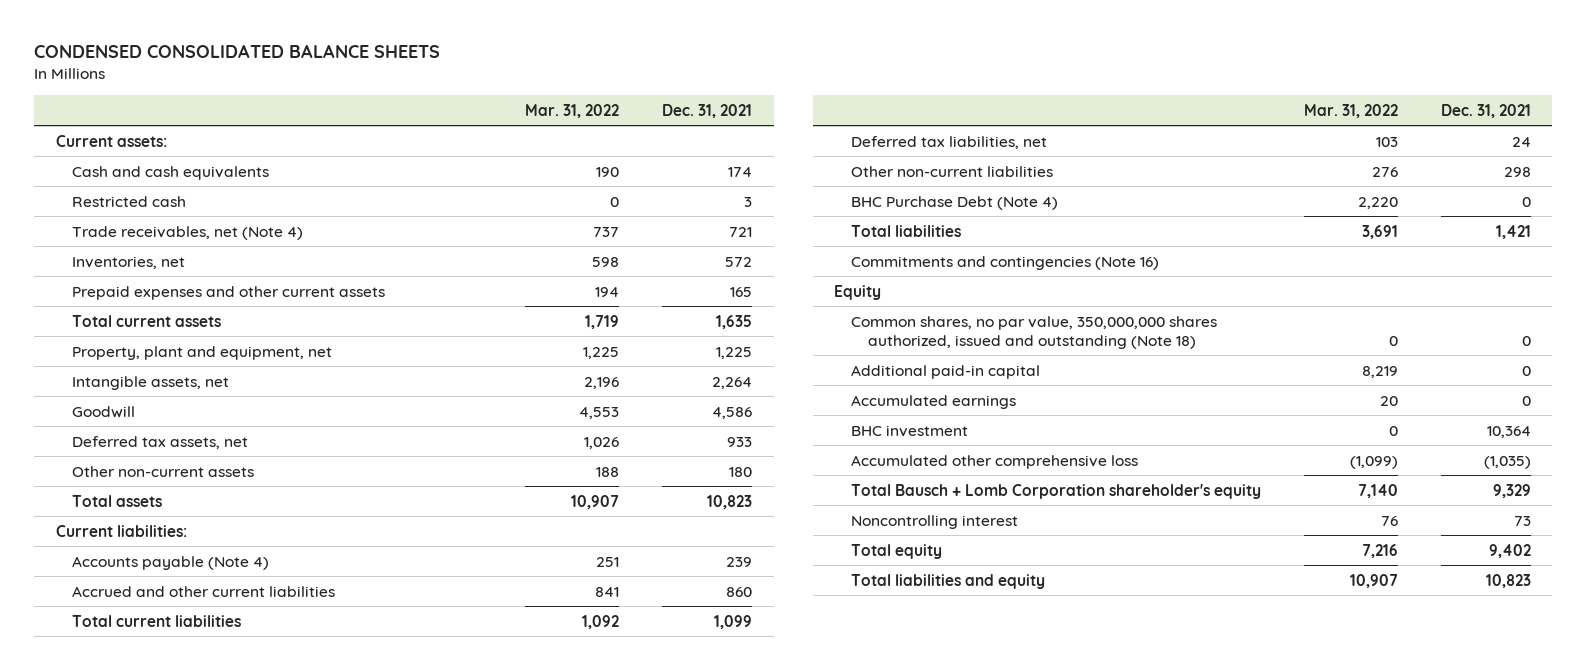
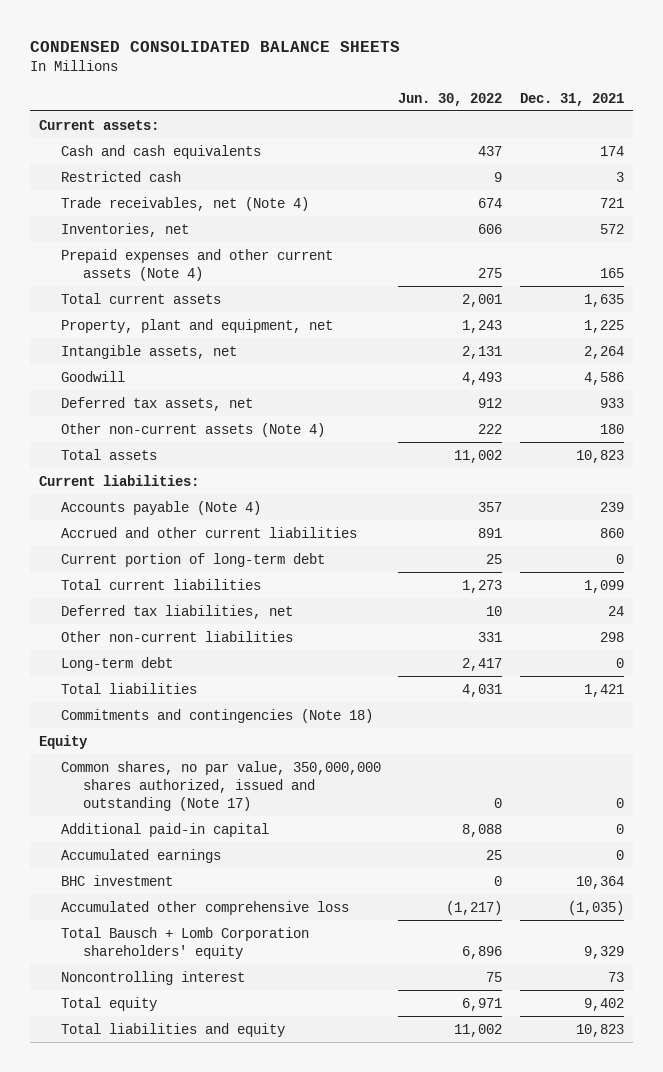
- | Mar. 31, 2022 | Dec. 31, 2021
+ | Jun. 30, 2022 | Dec. 31, 2021
- Prepaid expenses and other current assets | 194 | 165
+ Prepaid expenses and other current assets (Note 4) | 275 | 165
- Other non-current assets | 188 | 180
+ Other non-current assets (Note 4) | 222 | 180
+ Current portion of long-term debt | 25 | 0
- BHC Purchase Debt (Note 4) | 2,220 | 0
+ Long-term debt | 2,417 | 0
- Commitments and contingencies (Note 16)
+ Commitments and contingencies (Note 18)
- Common shares, no par value, 350,000,000 shares authorized, issued and outstanding (Note 18) | 0 | 0
+ Common shares, no par value, 350,000,000 shares authorized, issued and outstanding (Note 17) | 0 | 0
- Total Bausch + Lomb Corporation shareholder's equity | 7,140 | 9,329
+ Total Bausch + Lomb Corporation shareholders' equity | 6,896 | 9,329

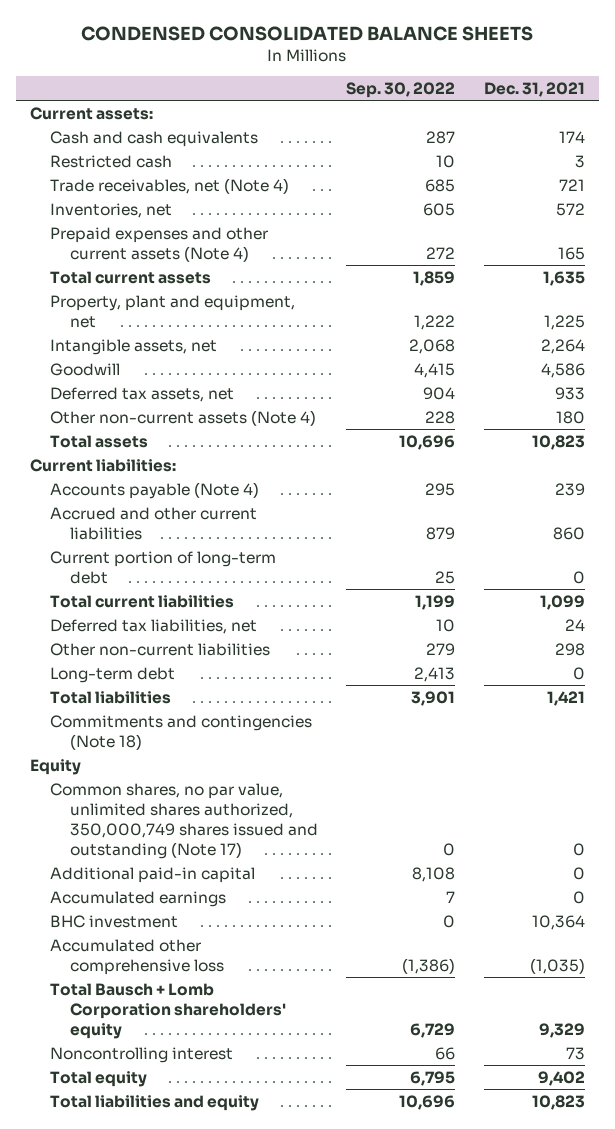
- | Jun. 30, 2022 | Dec. 31, 2021
+ | Sep. 30, 2022 | Dec. 31, 2021
- Common shares, no par value, 350,000,000 shares authorized, issued and outstanding (Note 17) | 0 | 0
+ Common shares, no par value, unlimited shares authorized, 350,000,749 shares issued and outstanding (Note 17) | 0 | 0

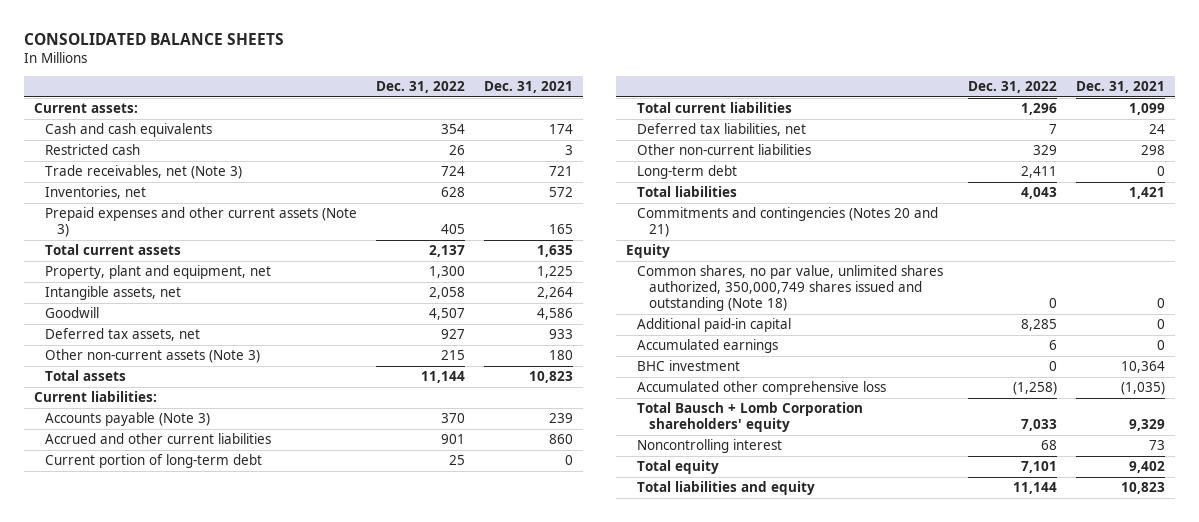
- CONDENSED CONSOLIDATED BALANCE SHEETS
+ CONSOLIDATED BALANCE SHEETS
- | Sep. 30, 2022 | Dec. 31, 2021
+ | Dec. 31, 2022 | Dec. 31, 2021
- Trade receivables, net (Note 4) | 685 | 721
+ Trade receivables, net (Note 3) | 724 | 721
- Prepaid expenses and other current assets (Note 4) | 272 | 165
+ Prepaid expenses and other current assets (Note 3) | 405 | 165
- Other non-current assets (Note 4) | 228 | 180
+ Other non-current assets (Note 3) | 215 | 180
- Accounts payable (Note 4) | 295 | 239
+ Accounts payable (Note 3) | 370 | 239
- Commitments and contingencies (Note 18)
+ Commitments and contingencies (Notes 20 and 21)
- Common shares, no par value, unlimited shares authorized, 350,000,749 shares issued and outstanding (Note 17) | 0 | 0
+ Common shares, no par value, unlimited shares authorized, 350,000,749 shares issued and outstanding (Note 18) | 0 | 0

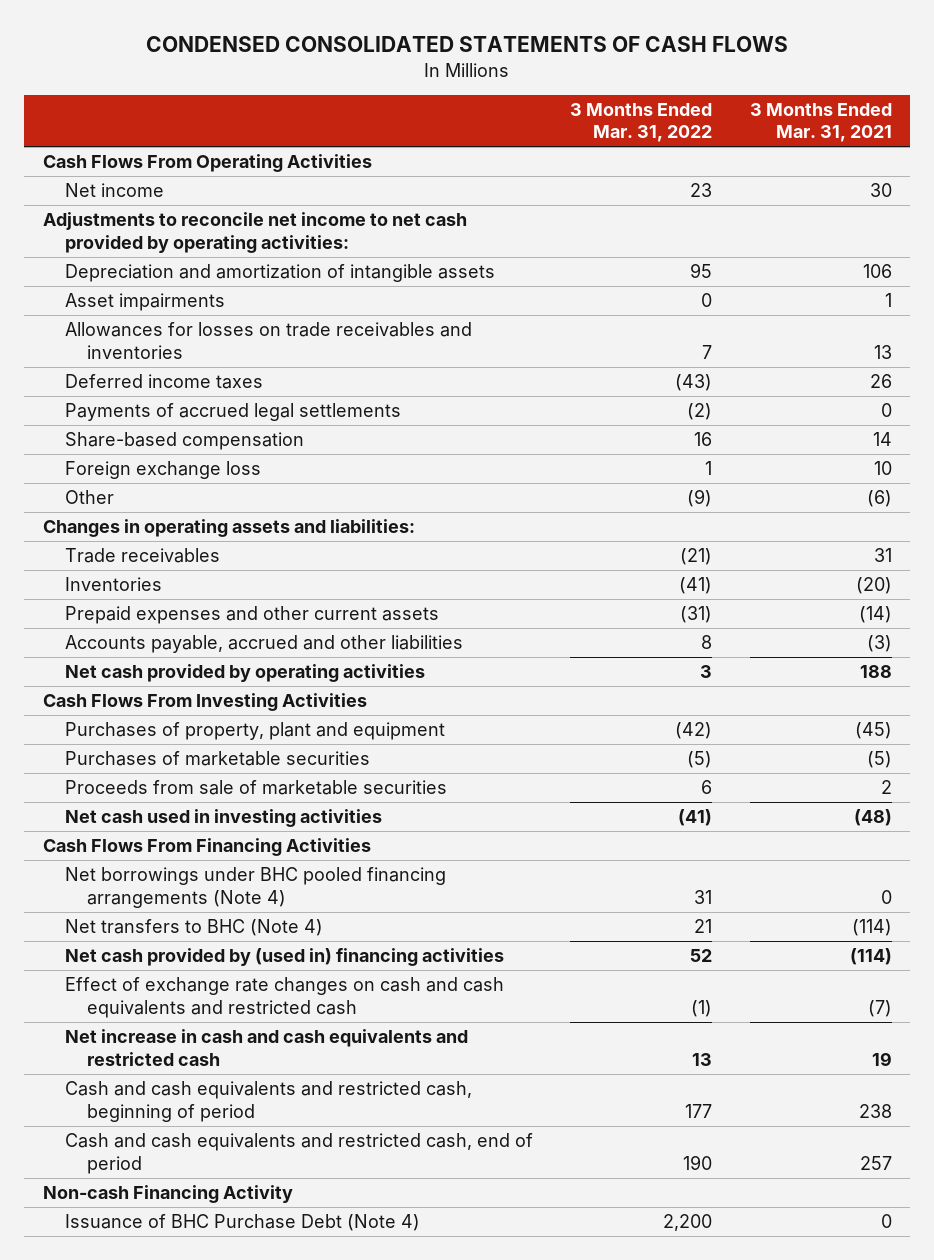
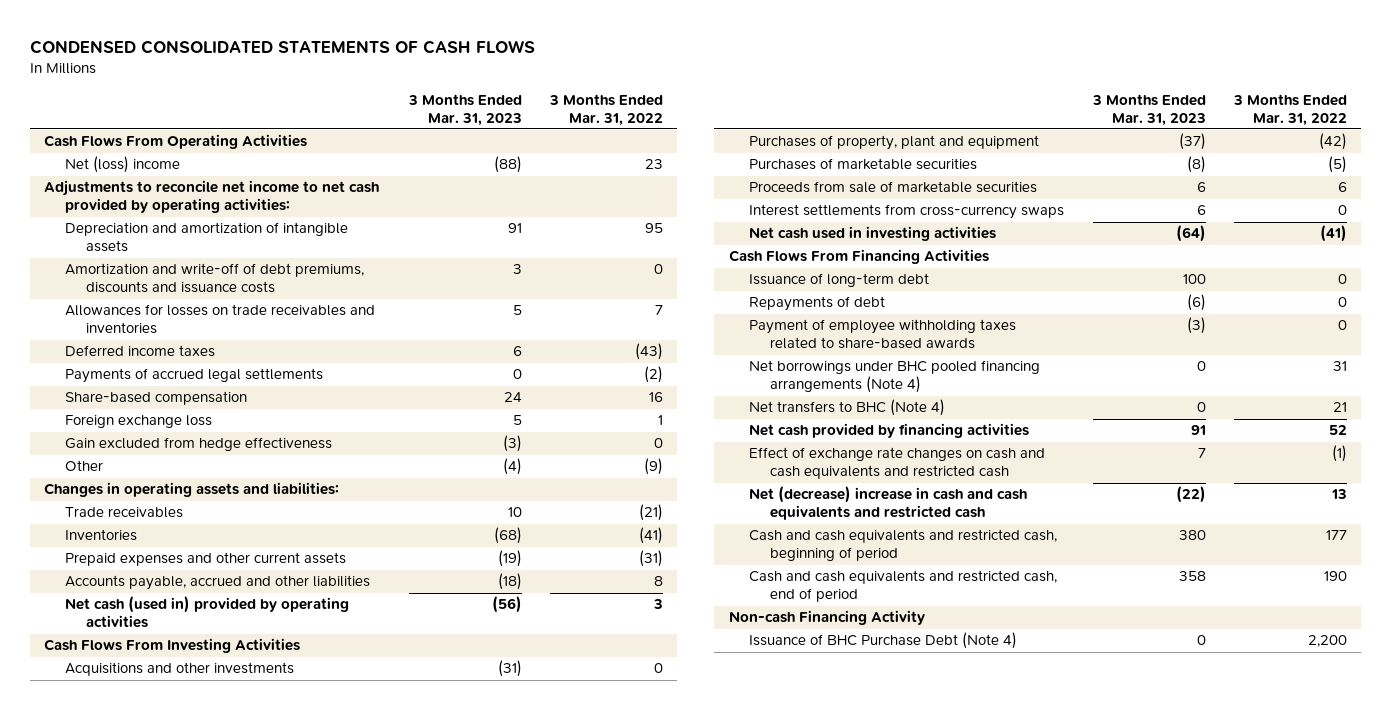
- | 3 Months Ended Mar. 31, 2022 | 3 Months Ended Mar. 31, 2021
+ | 3 Months Ended Mar. 31, 2023 | 3 Months Ended Mar. 31, 2022
- Net income | 23 | 30
+ Net (loss) income | (88) | 23
- Asset impairments | 0 | 1
+ Amortization and write-off of debt premiums, discounts and issuance costs | 3 | 0
+ Gain excluded from hedge effectiveness | (3) | 0
- Net cash provided by operating activities | 3 | 188
+ Net cash (used in) provided by operating activities | (56) | 3
+ Acquisitions and other investments | (31) | 0
+ Interest settlements from cross-currency swaps | 6 | 0
+ Issuance of long-term debt | 100 | 0
+ Repayments of debt | (6) | 0
+ Payment of employee withholding taxes related to share-based awards | (3) | 0
- Net cash provided by (used in) financing activities | 52 | (114)
+ Net cash provided by financing activities | 91 | 52
- Net increase in cash and cash equivalents and restricted cash | 13 | 19
+ Net (decrease) increase in cash and cash equivalents and restricted cash | (22) | 13

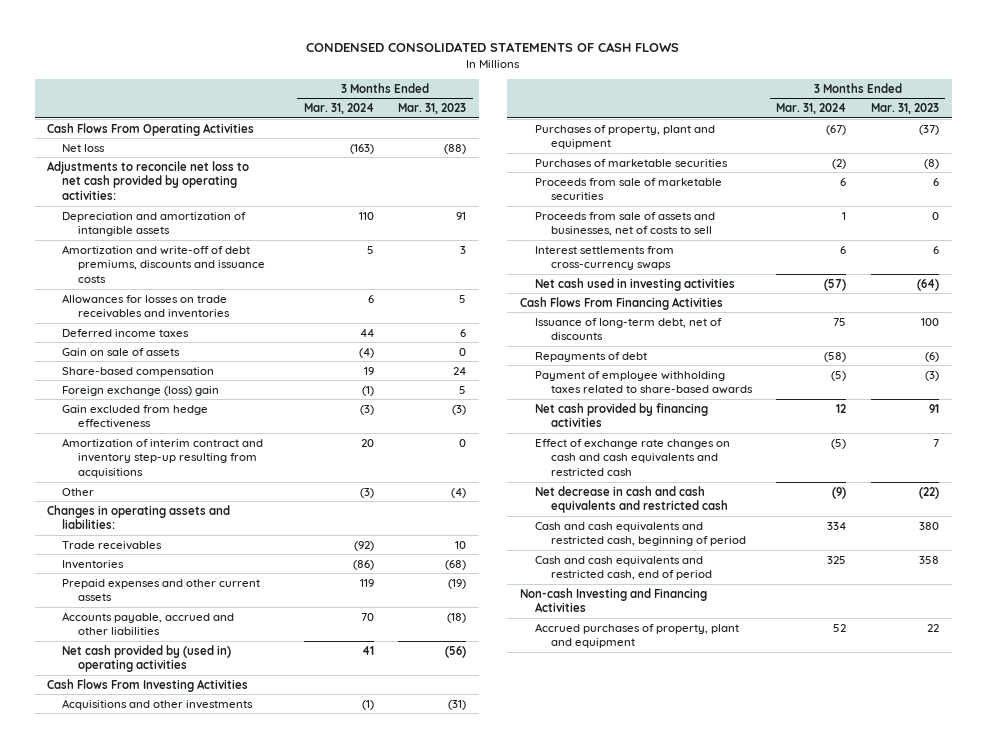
- | 3 Months Ended Mar. 31, 2023 | 3 Months Ended Mar. 31, 2022
+ | 3 Months Ended Mar. 31, 2024 | 3 Months Ended Mar. 31, 2023
- Net (loss) income | (88) | 23
- Adjustments to reconcile net income to net cash provided by operating activities:
+ Net loss | (163) | (88)
+ Adjustments to reconcile net loss to net cash provided by operating activities:
- Payments of accrued legal settlements | 0 | (2)
+ Gain on sale of assets | (4) | 0
- Foreign exchange loss | 5 | 1
+ Foreign exchange (loss) gain | (1) | 5
+ Amortization of interim contract and inventory step-up resulting from acquisitions | 20 | 0
- Net cash (used in) provided by operating activities | (56) | 3
+ Net cash provided by (used in) operating activities | 41 | (56)
+ Proceeds from sale of assets and businesses, net of costs to sell | 1 | 0
- Issuance of long-term debt | 100 | 0
+ Issuance of long-term debt, net of discounts | 75 | 100
- Net borrowings under BHC pooled financing arrangements (Note 4) | 0 | 31
- Net transfers to BHC (Note 4) | 0 | 21
- Net (decrease) increase in cash and cash equivalents and restricted cash | (22) | 13
+ Net decrease in cash and cash equivalents and restricted cash | (9) | (22)
- Non-cash Financing Activity
- Issuance of BHC Purchase Debt (Note 4) | 0 | 2,200
+ Non-cash Investing and Financing Activities
+ Accrued purchases of property, plant and equipment | 52 | 22

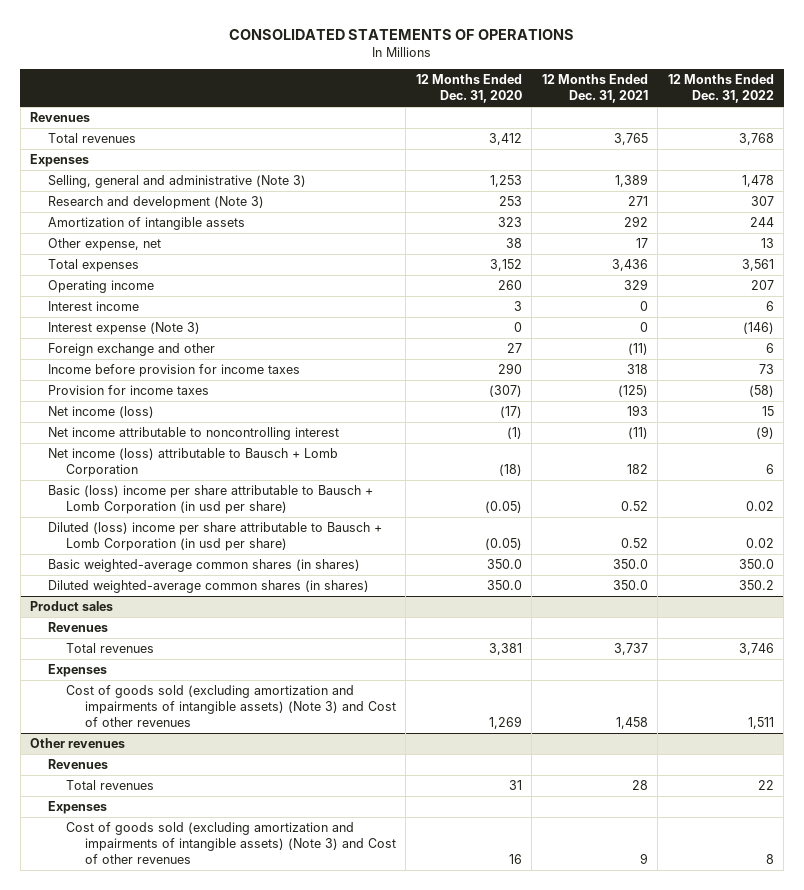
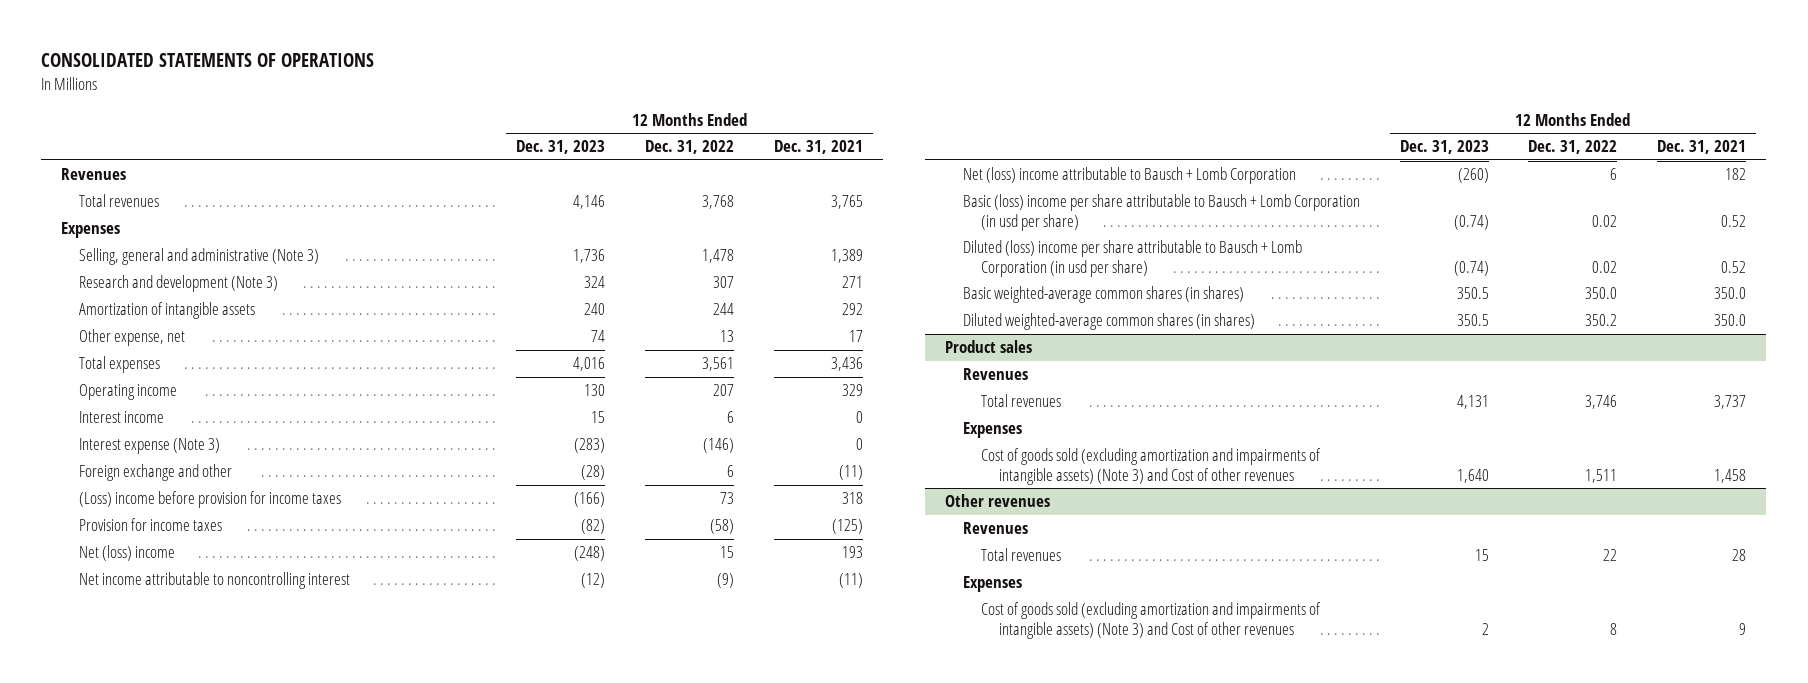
- | 12 Months Ended Dec. 31, 2020 | 12 Months Ended Dec. 31, 2021 | 12 Months Ended Dec. 31, 2022
+ | 12 Months Ended Dec. 31, 2023 | 12 Months Ended Dec. 31, 2022 | 12 Months Ended Dec. 31, 2021
- Income before provision for income taxes | 290 | 318 | 73
+ (Loss) income before provision for income taxes | (166) | 73 | 318
- Net income (loss) | (17) | 193 | 15
+ Net (loss) income | (248) | 15 | 193
- Net income (loss) attributable to Bausch + Lomb Corporation | (18) | 182 | 6
+ Net (loss) income attributable to Bausch + Lomb Corporation | (260) | 6 | 182

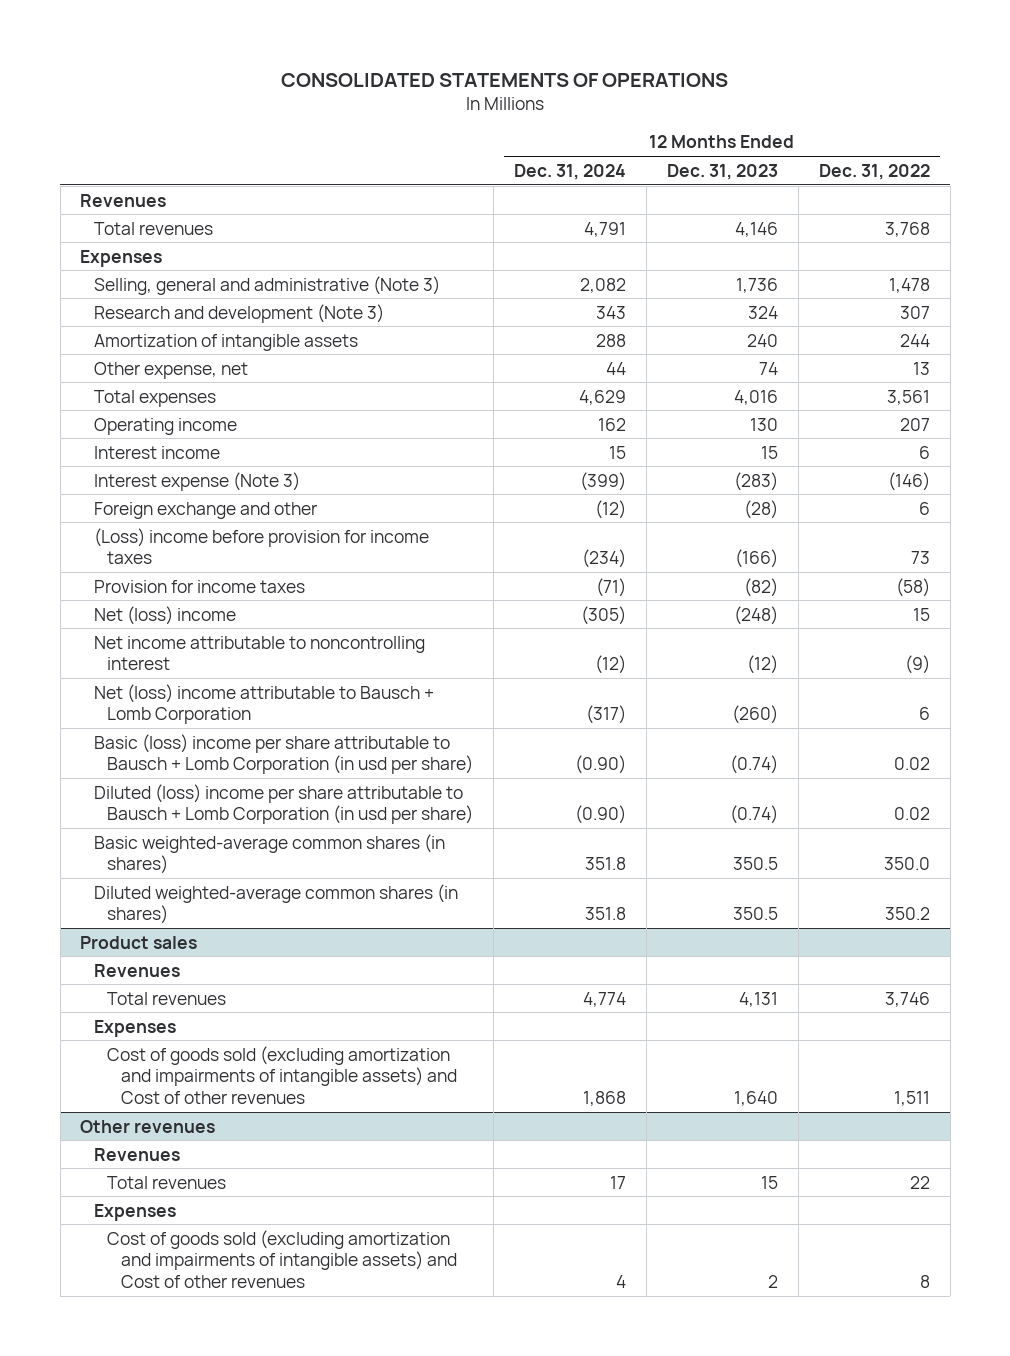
- | 12 Months Ended Dec. 31, 2023 | 12 Months Ended Dec. 31, 2022 | 12 Months Ended Dec. 31, 2021
+ | 12 Months Ended Dec. 31, 2024 | 12 Months Ended Dec. 31, 2023 | 12 Months Ended Dec. 31, 2022
@ Product sales
- Cost of goods sold (excluding amortization and impairments of intangible assets) (Note 3) and Cost of other revenues | 1,640 | 1,511 | 1,458
+ Cost of goods sold (excluding amortization and impairments of intangible assets) and Cost of other revenues | 1,868 | 1,640 | 1,511
@ Other revenues
- Cost of goods sold (excluding amortization and impairments of intangible assets) (Note 3) and Cost of other revenues | 2 | 8 | 9
+ Cost of goods sold (excluding amortization and impairments of intangible assets) and Cost of other revenues | 4 | 2 | 8

